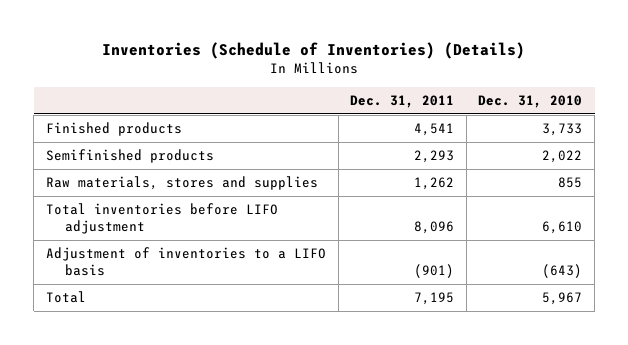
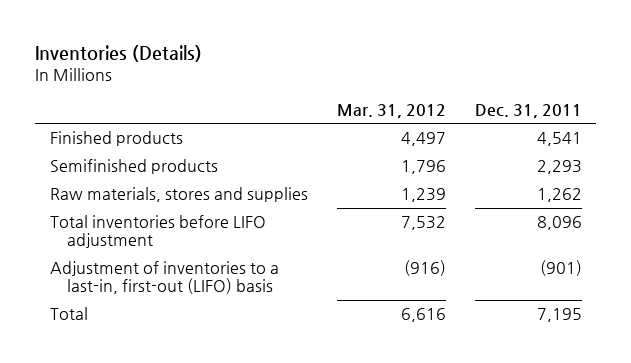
- Inventories (Schedule of Inventories) (Details)
+ Inventories (Details)
- | Dec. 31, 2011 | Dec. 31, 2010
+ | Mar. 31, 2012 | Dec. 31, 2011
- Adjustment of inventories to a LIFO basis | (901) | (643)
+ Adjustment of inventories to a last-in, first-out (LIFO) basis | (916) | (901)

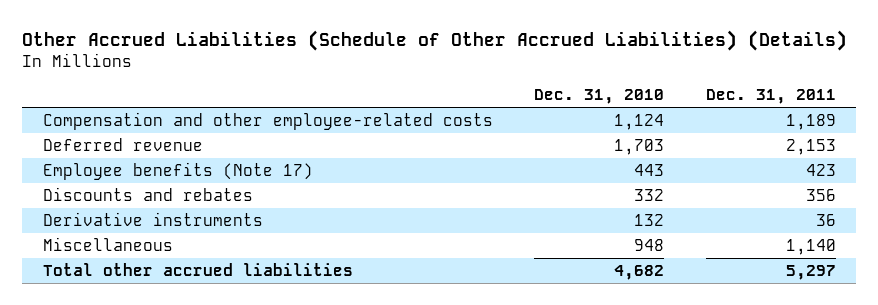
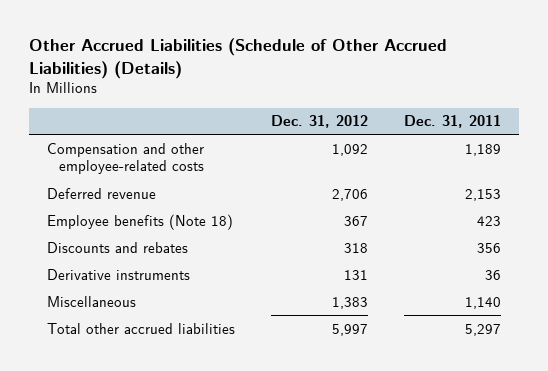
- | Dec. 31, 2010 | Dec. 31, 2011
+ | Dec. 31, 2012 | Dec. 31, 2011
- Employee benefits (Note 17) | 443 | 423
+ Employee benefits (Note 18) | 367 | 423

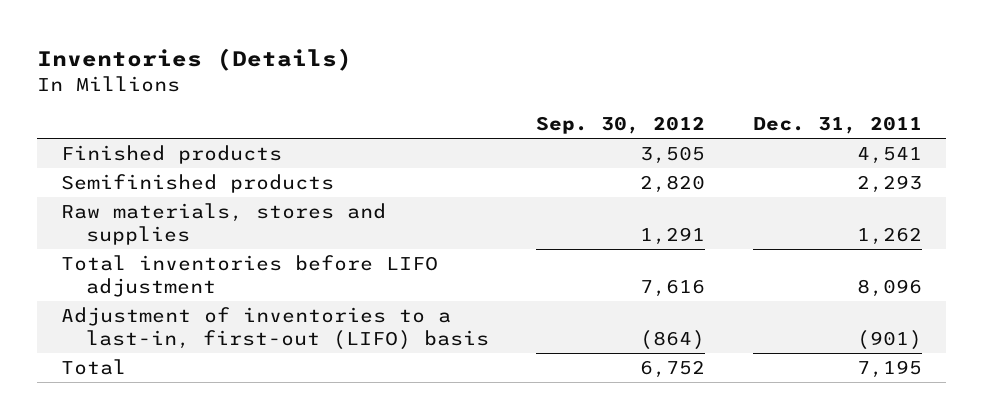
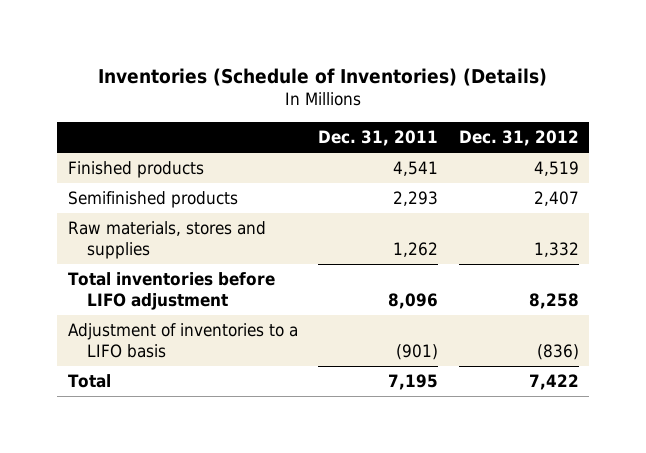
- Inventories (Details)
+ Inventories (Schedule of Inventories) (Details)
- | Sep. 30, 2012 | Dec. 31, 2011
+ | Dec. 31, 2011 | Dec. 31, 2012
- Adjustment of inventories to a last-in, first-out (LIFO) basis | (864) | (901)
+ Adjustment of inventories to a LIFO basis | (901) | (836)

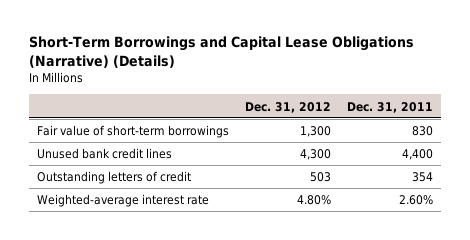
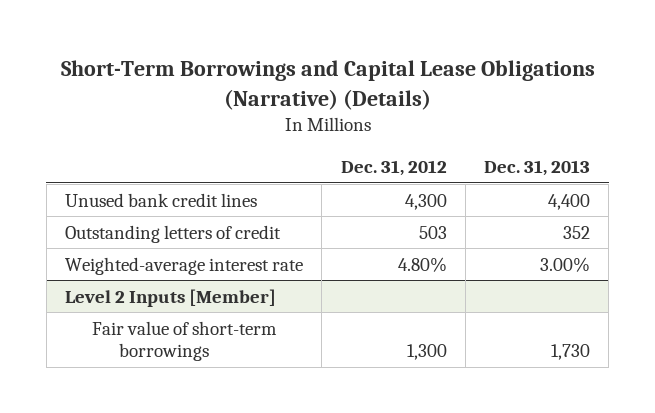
- | Dec. 31, 2012 | Dec. 31, 2011
+ | Dec. 31, 2012 | Dec. 31, 2013
- Fair value of short-term borrowings | 1,300 | 830
+ Level 2 Inputs [Member]
+ Fair value of short-term borrowings | 1,300 | 1,730

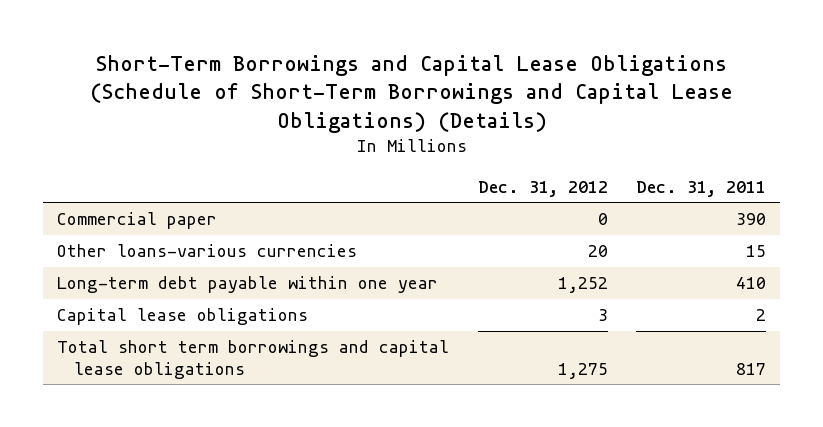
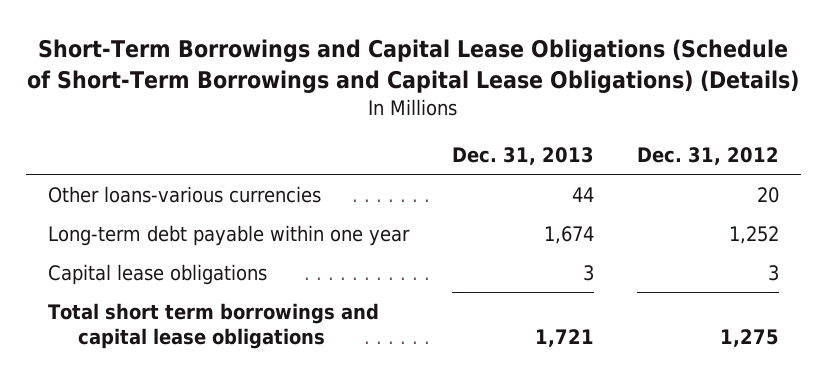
- | Dec. 31, 2012 | Dec. 31, 2011
+ | Dec. 31, 2013 | Dec. 31, 2012
- Commercial paper | 0 | 390

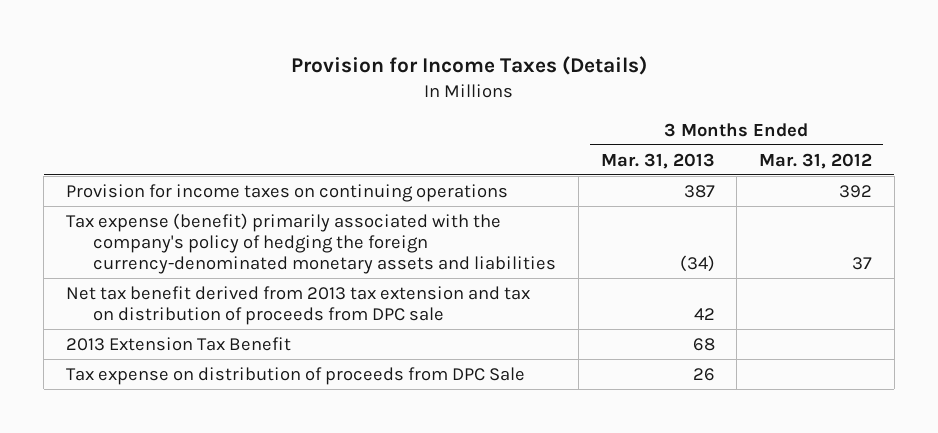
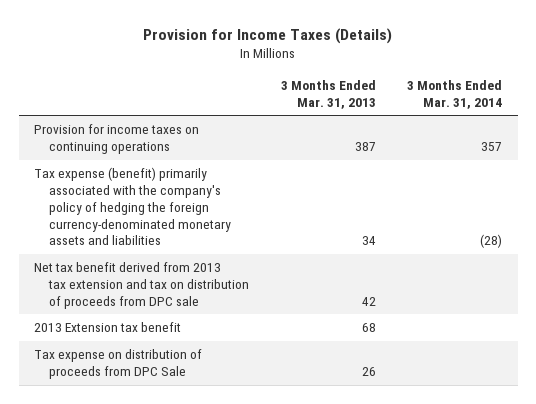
- | 3 Months Ended Mar. 31, 2013 | 3 Months Ended Mar. 31, 2012
+ | 3 Months Ended Mar. 31, 2013 | 3 Months Ended Mar. 31, 2014
- Tax expense (benefit) primarily associated with the company's policy of hedging the foreign currency-denominated monetary assets and liabilities | (34) | 37
+ Tax expense (benefit) primarily associated with the company's policy of hedging the foreign currency-denominated monetary assets and liabilities | 34 | (28)
- 2013 Extension Tax Benefit | 68 |
+ 2013 Extension tax benefit | 68 |

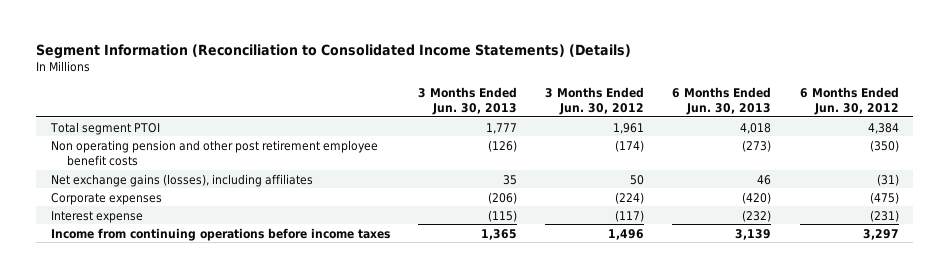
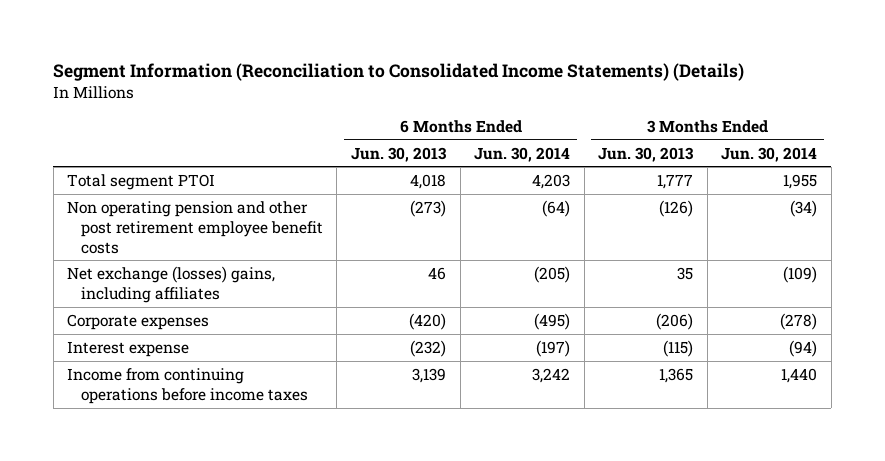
- | 3 Months Ended Jun. 30, 2013 | 3 Months Ended Jun. 30, 2012 | 6 Months Ended Jun. 30, 2013 | 6 Months Ended Jun. 30, 2012
+ | 6 Months Ended Jun. 30, 2013 | 6 Months Ended Jun. 30, 2014 | 3 Months Ended Jun. 30, 2013 | 3 Months Ended Jun. 30, 2014
- Net exchange gains (losses), including affiliates | 35 | 50 | 46 | (31)
+ Net exchange (losses) gains, including affiliates | 46 | (205) | 35 | (109)

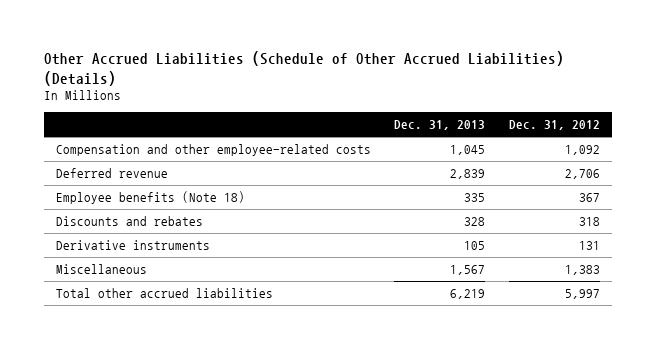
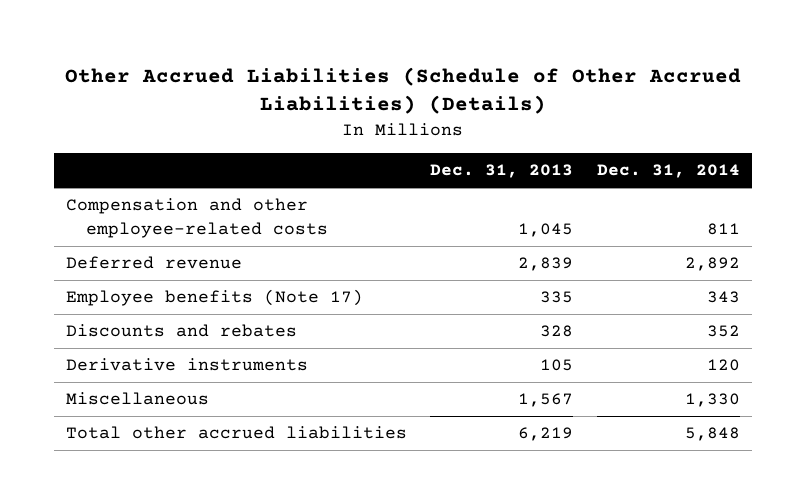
- | Dec. 31, 2013 | Dec. 31, 2012
+ | Dec. 31, 2013 | Dec. 31, 2014
- Employee benefits (Note 18) | 335 | 367
+ Employee benefits (Note 17) | 335 | 343

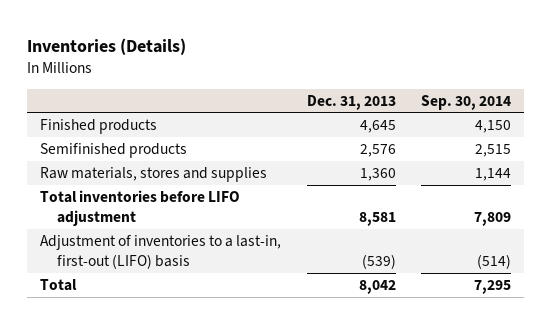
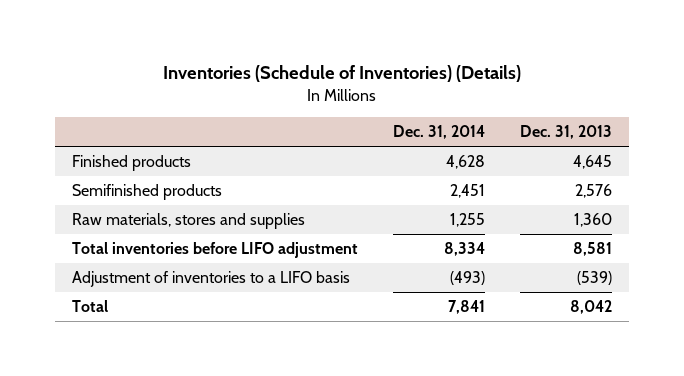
- Inventories (Details)
+ Inventories (Schedule of Inventories) (Details)
- | Dec. 31, 2013 | Sep. 30, 2014
+ | Dec. 31, 2014 | Dec. 31, 2013
- Adjustment of inventories to a last-in, first-out (LIFO) basis | (539) | (514)
+ Adjustment of inventories to a LIFO basis | (493) | (539)

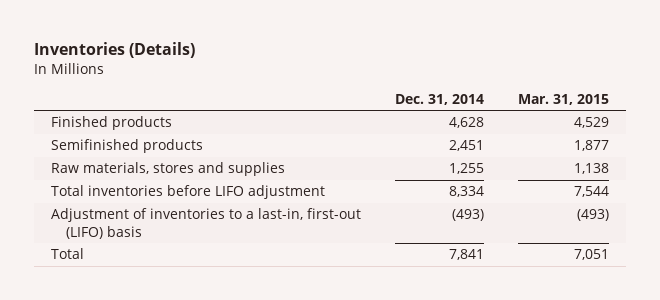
- Inventories (Schedule of Inventories) (Details)
+ Inventories (Details)
- | Dec. 31, 2014 | Dec. 31, 2013
+ | Dec. 31, 2014 | Mar. 31, 2015
- Adjustment of inventories to a LIFO basis | (493) | (539)
+ Adjustment of inventories to a last-in, first-out (LIFO) basis | (493) | (493)

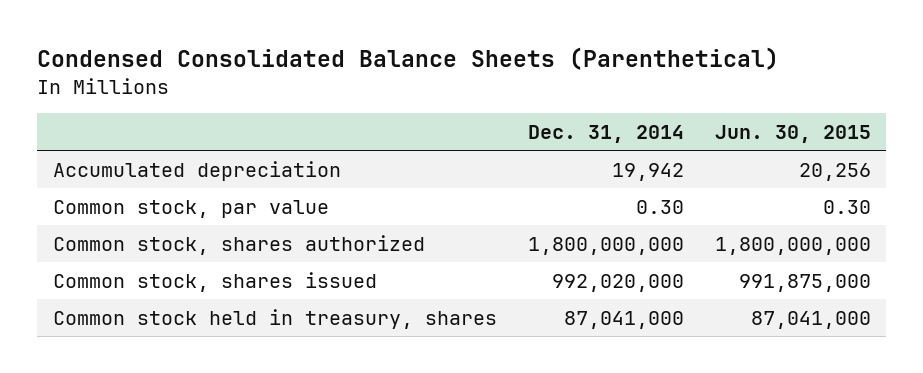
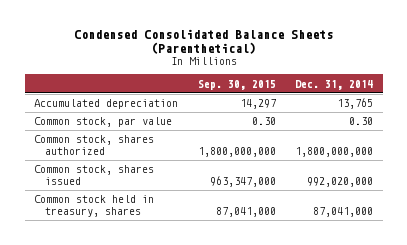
- | Dec. 31, 2014 | Jun. 30, 2015
+ | Sep. 30, 2015 | Dec. 31, 2014
- Accumulated depreciation | 19,942 | 20,256
+ Accumulated depreciation | 14,297 | 13,765

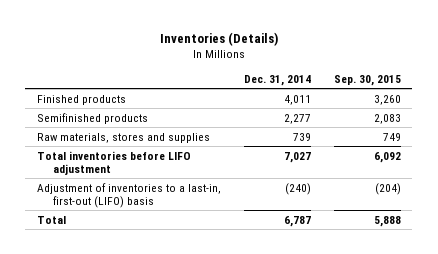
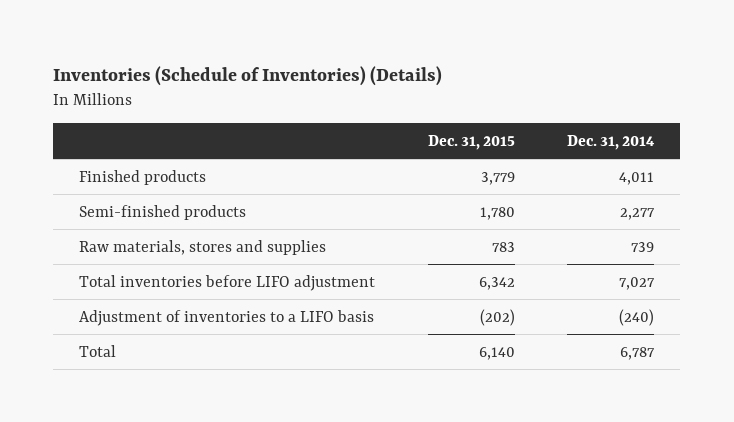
- Inventories (Details)
+ Inventories (Schedule of Inventories) (Details)
- | Dec. 31, 2014 | Sep. 30, 2015
+ | Dec. 31, 2015 | Dec. 31, 2014
- Semifinished products | 2,277 | 2,083
+ Semi-finished products | 1,780 | 2,277
- Adjustment of inventories to a last-in, first-out (LIFO) basis | (240) | (204)
+ Adjustment of inventories to a LIFO basis | (202) | (240)

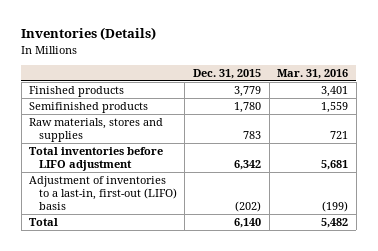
- Inventories (Schedule of Inventories) (Details)
+ Inventories (Details)
- | Dec. 31, 2015 | Dec. 31, 2014
+ | Dec. 31, 2015 | Mar. 31, 2016
- Semi-finished products | 1,780 | 2,277
+ Semifinished products | 1,780 | 1,559
- Adjustment of inventories to a LIFO basis | (202) | (240)
+ Adjustment of inventories to a last-in, first-out (LIFO) basis | (202) | (199)

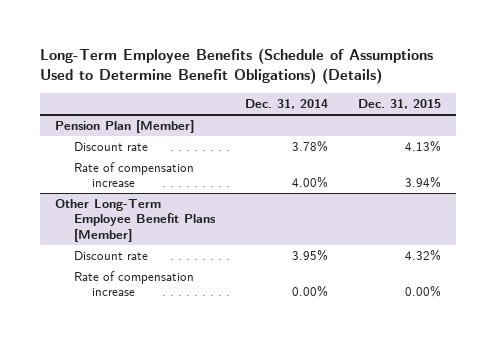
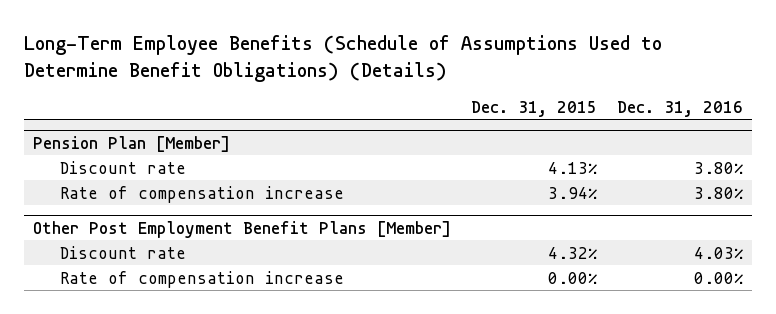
- | Dec. 31, 2014 | Dec. 31, 2015
+ | Dec. 31, 2015 | Dec. 31, 2016
- Other Long-Term Employee Benefit Plans [Member]
+ Other Post Employment Benefit Plans [Member]

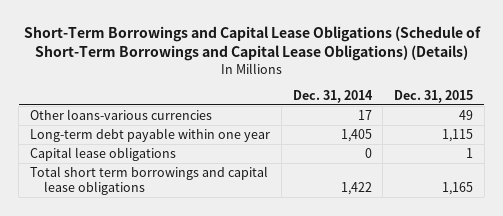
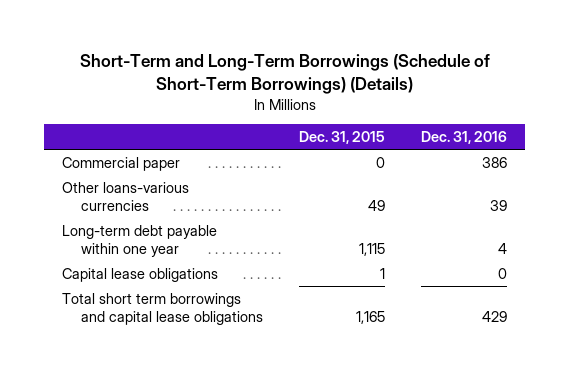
- Short-Term Borrowings and Capital Lease Obligations (Schedule of Short-Term Borrowings and Capital Lease Obligations) (Details)
+ Short-Term and Long-Term Borrowings (Schedule of Short-Term Borrowings) (Details)
- | Dec. 31, 2014 | Dec. 31, 2015
+ | Dec. 31, 2015 | Dec. 31, 2016
+ Commercial paper | 0 | 386

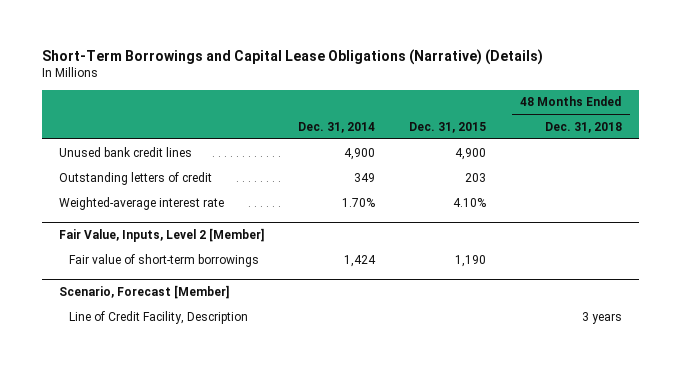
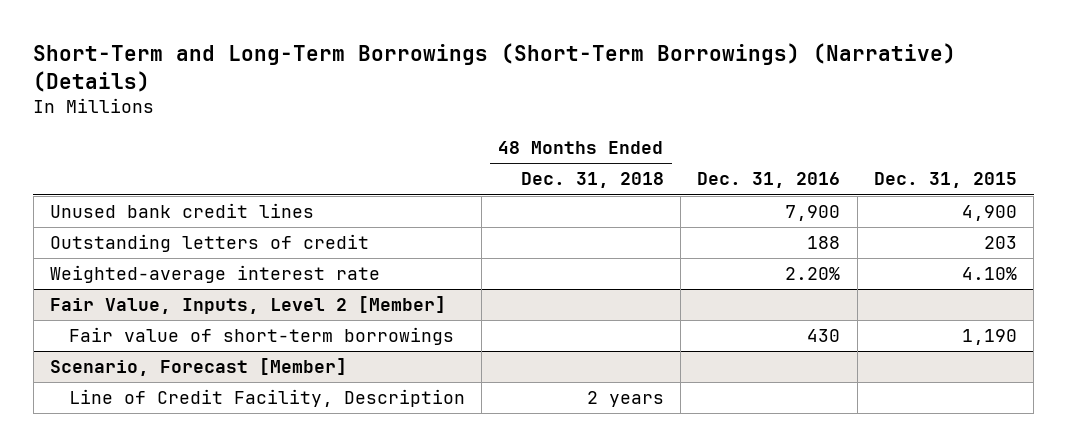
- Short-Term Borrowings and Capital Lease Obligations (Narrative) (Details)
+ Short-Term and Long-Term Borrowings (Short-Term Borrowings) (Narrative) (Details)
- | Dec. 31, 2014 | Dec. 31, 2015 | 48 Months Ended Dec. 31, 2018
+ | 48 Months Ended Dec. 31, 2018 | Dec. 31, 2016 | Dec. 31, 2015
@ Scenario, Forecast [Member]
- Line of Credit Facility, Description | | | 3 years
+ Line of Credit Facility, Description | 2 years | |

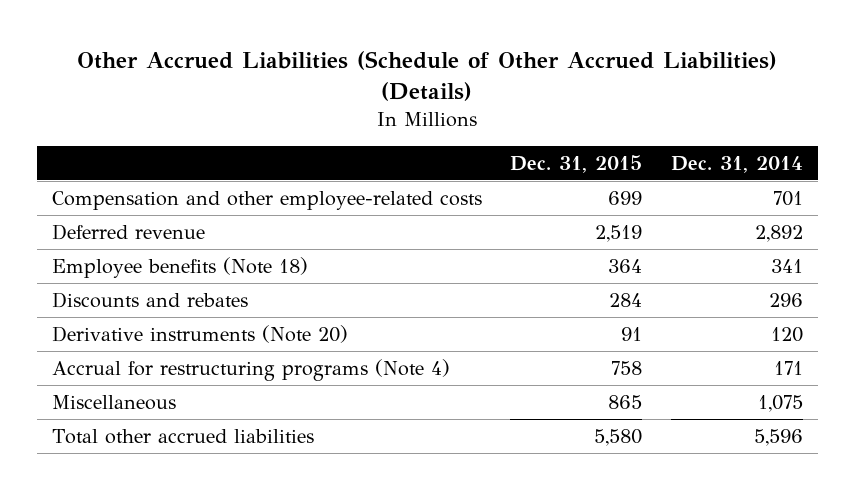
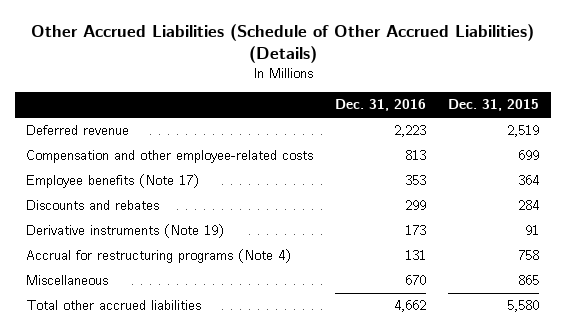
- | Dec. 31, 2015 | Dec. 31, 2014
+ | Dec. 31, 2016 | Dec. 31, 2015
- Employee benefits (Note 18) | 364 | 341
moved down: Compensation and other employee-related costs | 813 | 699
+ Employee benefits (Note 17) | 353 | 364
- Derivative instruments (Note 20) | 91 | 120
+ Derivative instruments (Note 19) | 173 | 91

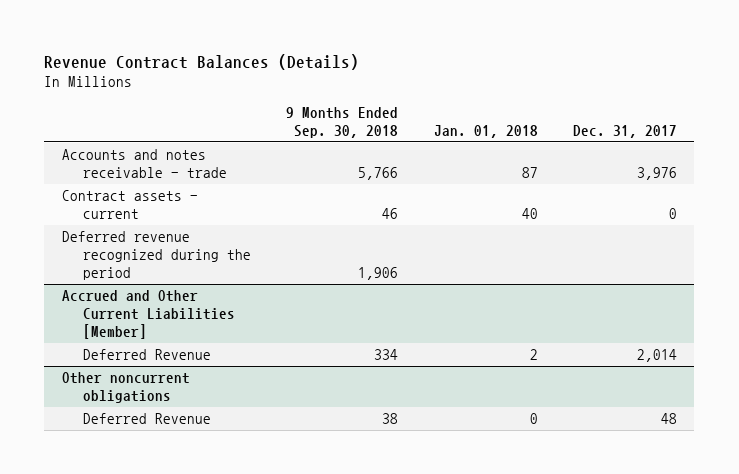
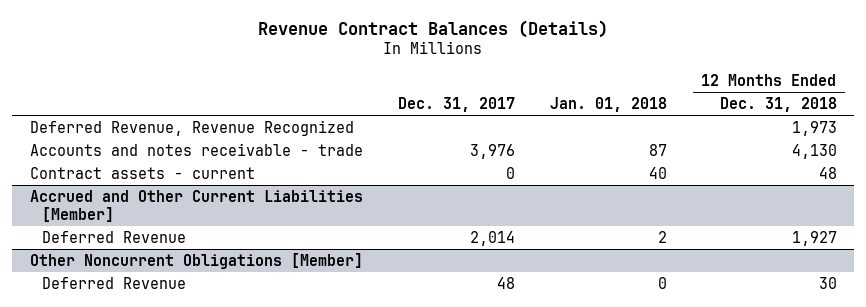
- | 9 Months Ended Sep. 30, 2018 | Jan. 01, 2018 | Dec. 31, 2017
+ | Dec. 31, 2017 | Jan. 01, 2018 | 12 Months Ended Dec. 31, 2018
+ Deferred Revenue, Revenue Recognized | | | 1,973
- Deferred revenue recognized during the period | 1,906 | |
- Other noncurrent obligations
+ Other Noncurrent Obligations [Member]

